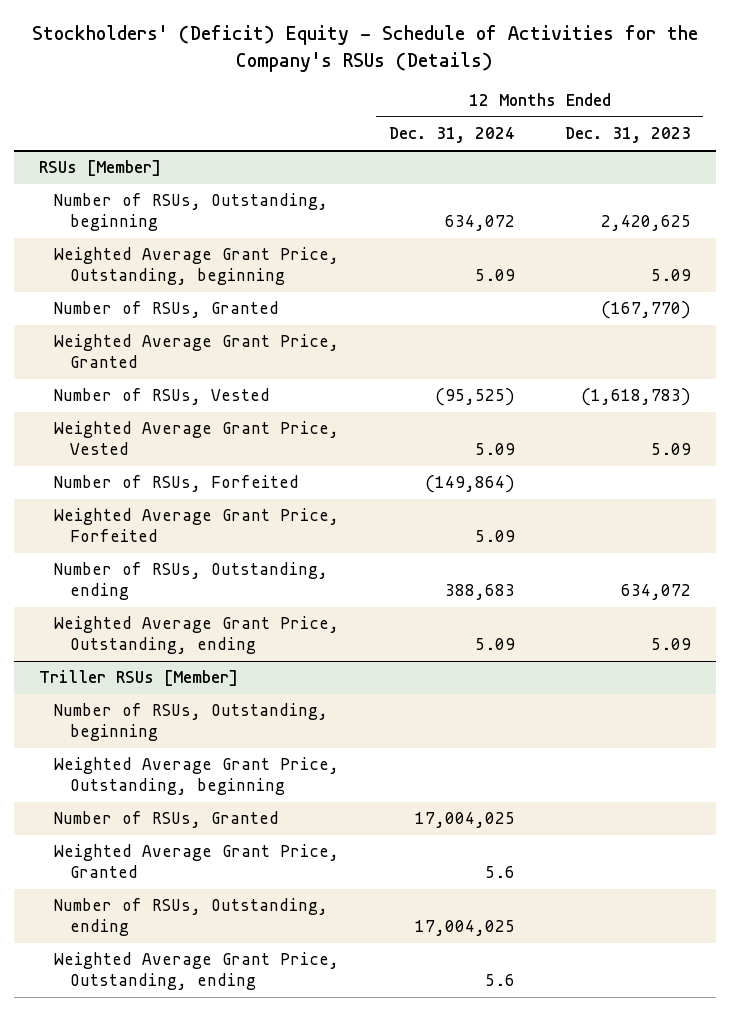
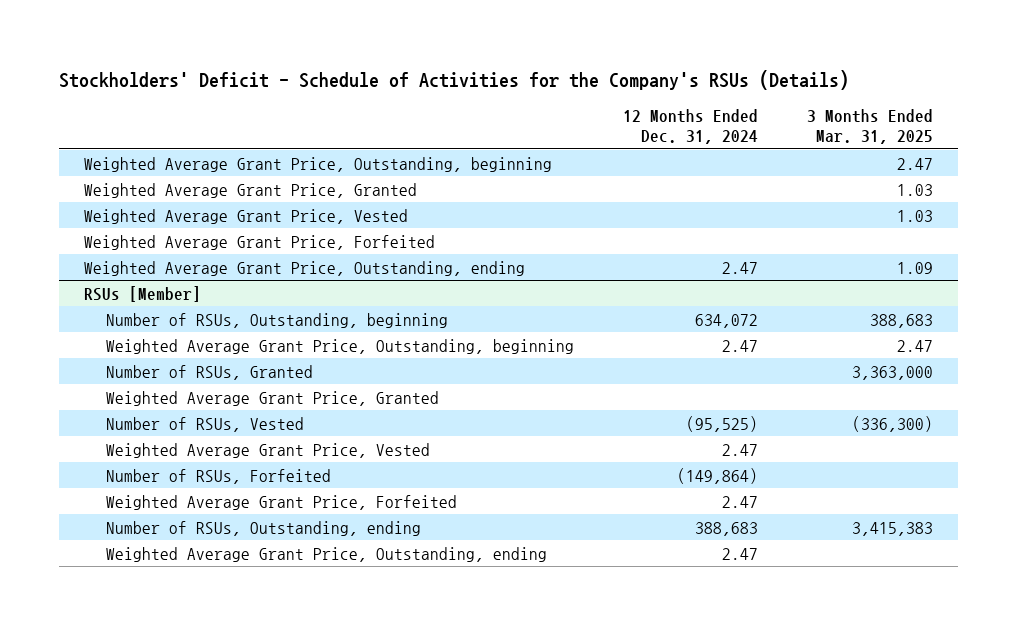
- Stockholders' (Deficit) Equity - Schedule of Activities for the Company's RSUs (Details)
+ Stockholders' Deficit - Schedule of Activities for the Company's RSUs (Details)
- | 12 Months Ended Dec. 31, 2024 | 12 Months Ended Dec. 31, 2023
+ | 12 Months Ended Dec. 31, 2024 | 3 Months Ended Mar. 31, 2025
+ Weighted Average Grant Price, Outstanding, beginning | | 2.47
+ Weighted Average Grant Price, Granted | | 1.03
+ Weighted Average Grant Price, Vested | | 1.03
+ Weighted Average Grant Price, Forfeited
+ Weighted Average Grant Price, Outstanding, ending | 2.47 | 1.09
@ RSUs [Member]
- Weighted Average Grant Price, Outstanding, beginning | 5.09 | 5.09
+ Weighted Average Grant Price, Outstanding, beginning | 2.47 | 2.47
- Weighted Average Grant Price, Vested | 5.09 | 5.09
+ Weighted Average Grant Price, Vested | 2.47 |
- Weighted Average Grant Price, Forfeited | 5.09 |
+ Weighted Average Grant Price, Forfeited | 2.47 |
- Weighted Average Grant Price, Outstanding, ending | 5.09 | 5.09
- Triller RSUs [Member]
- Number of RSUs, Outstanding, beginning
- Weighted Average Grant Price, Outstanding, beginning
- Number of RSUs, Granted | 17,004,025 |
- Weighted Average Grant Price, Granted | 5.6 |
- Number of RSUs, Outstanding, ending | 17,004,025 |
- Weighted Average Grant Price, Outstanding, ending | 5.6 |
@ RSUs [Member]
+ Weighted Average Grant Price, Outstanding, ending | 2.47 |

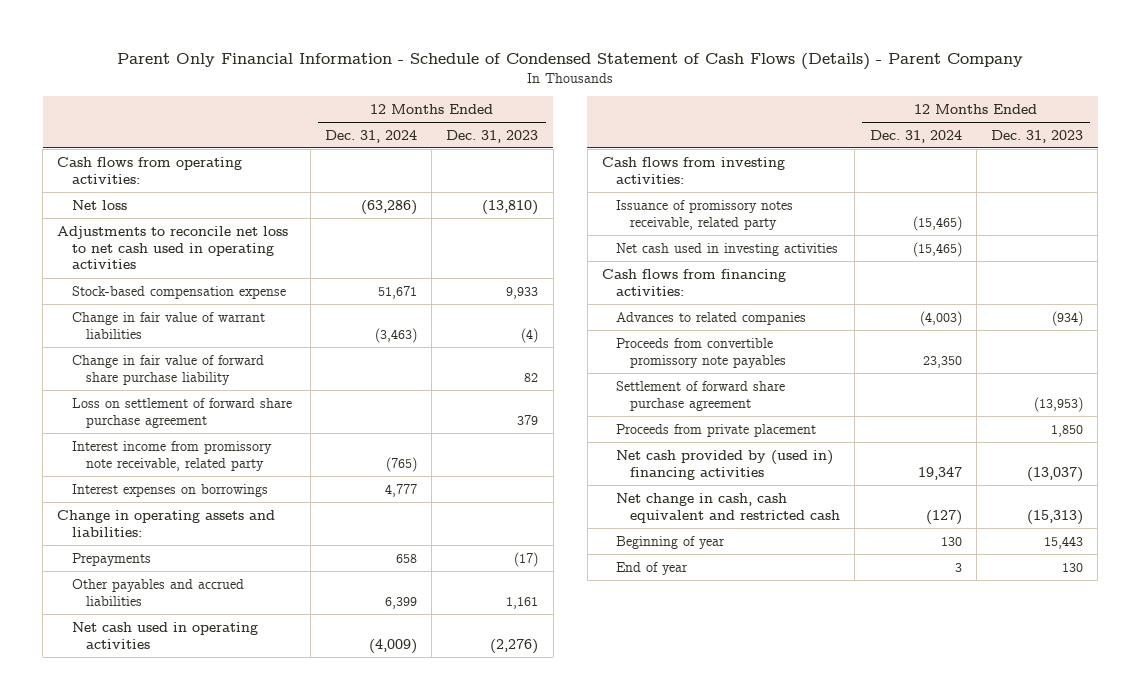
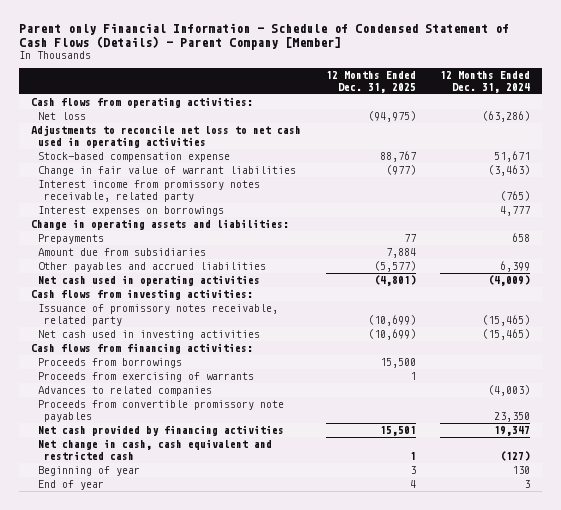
- Parent Only Financial Information - Schedule of Condensed Statement of Cash Flows (Details) - Parent Company
+ Parent only Financial Information - Schedule of Condensed Statement of Cash Flows (Details) - Parent Company [Member]
- | 12 Months Ended Dec. 31, 2024 | 12 Months Ended Dec. 31, 2023
+ | 12 Months Ended Dec. 31, 2025 | 12 Months Ended Dec. 31, 2024
- Change in fair value of forward share purchase liability | | 82
- Loss on settlement of forward share purchase agreement | | 379
- Interest income from promissory note receivable, related party | (765) |
+ Interest income from promissory notes receivable, related party | | (765)
+ Amount due from subsidiaries | 7,884 |
+ Proceeds from borrowings | 15,500 |
+ Proceeds from exercising of warrants | 1 |
- Settlement of forward share purchase agreement | | (13,953)
- Proceeds from private placement | | 1,850
- Net cash provided by (used in) financing activities | 19,347 | (13,037)
+ Net cash provided by financing activities | 15,501 | 19,347

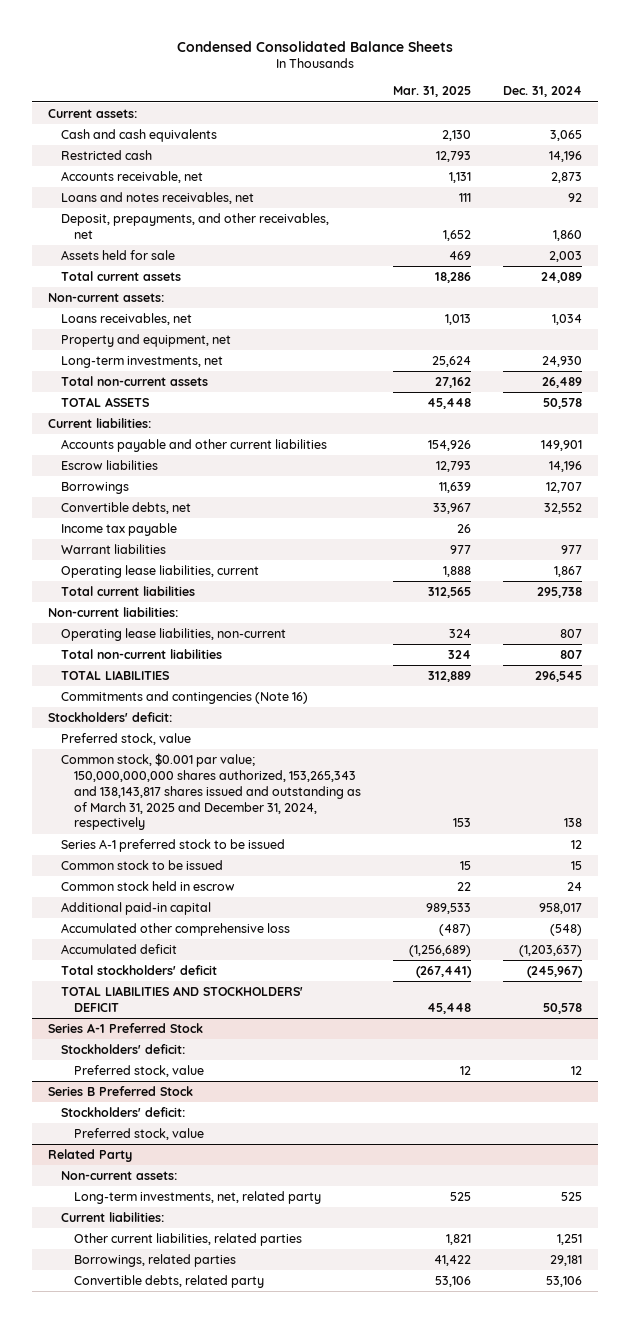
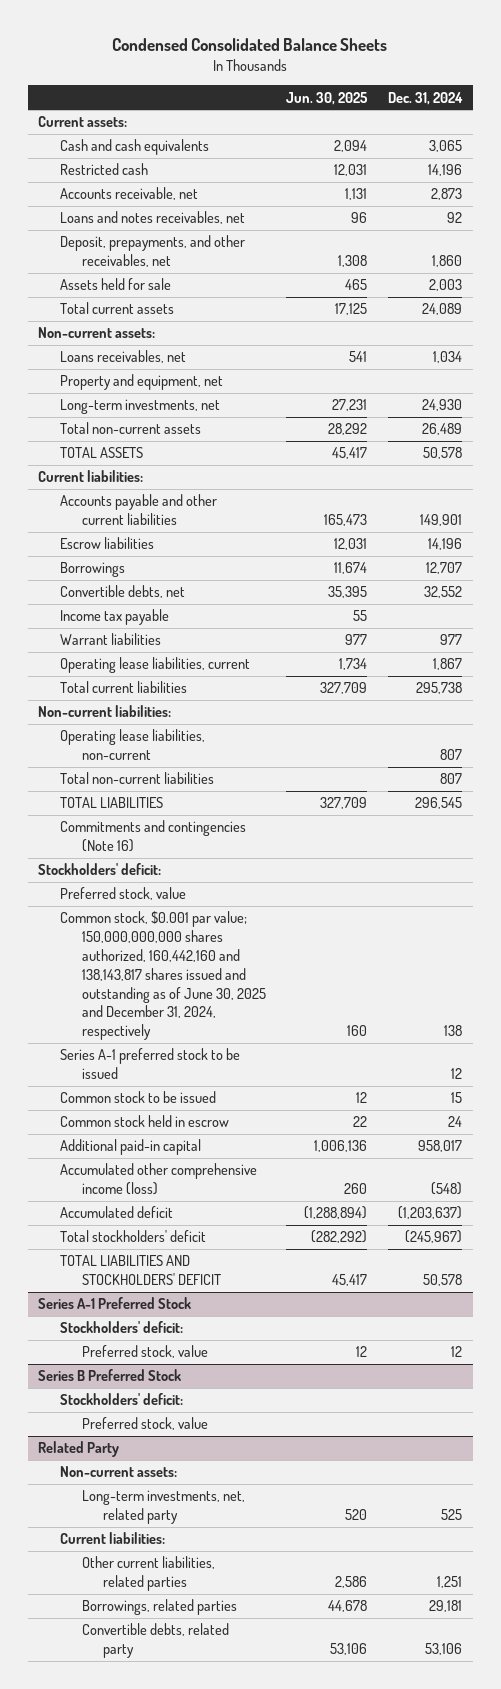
- | Mar. 31, 2025 | Dec. 31, 2024
+ | Jun. 30, 2025 | Dec. 31, 2024
- Common stock, $0.001 par value; 150,000,000,000 shares authorized, 153,265,343 and 138,143,817 shares issued and outstanding as of March 31, 2025 and December 31, 2024, respectively | 153 | 138
+ Common stock, $0.001 par value; 150,000,000,000 shares authorized, 160,442,160 and 138,143,817 shares issued and outstanding as of June 30, 2025 and December 31, 2024, respectively | 160 | 138
- Accumulated other comprehensive loss | (487) | (548)
+ Accumulated other comprehensive income (loss) | 260 | (548)

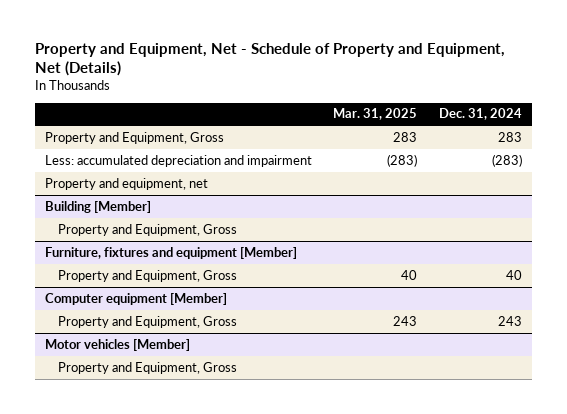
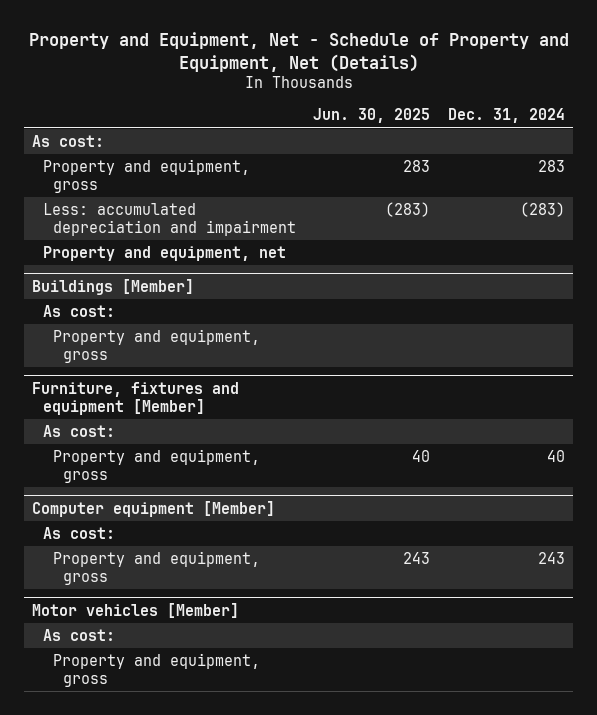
- | Mar. 31, 2025 | Dec. 31, 2024
+ | Jun. 30, 2025 | Dec. 31, 2024
- Property and Equipment, Gross | 283 | 283
+ As cost:
+ Property and equipment, gross | 283 | 283
- Building [Member]
- Property and Equipment, Gross
+ Buildings [Member]
+ As cost:
+ Property and equipment, gross
@ Furniture, fixtures and equipment [Member]
- Property and Equipment, Gross | 40 | 40
+ As cost:
+ Property and equipment, gross | 40 | 40
@ Computer equipment [Member]
- Property and Equipment, Gross | 243 | 243
+ As cost:
+ Property and equipment, gross | 243 | 243
@ Motor vehicles [Member]
- Property and Equipment, Gross
+ As cost:
+ Property and equipment, gross

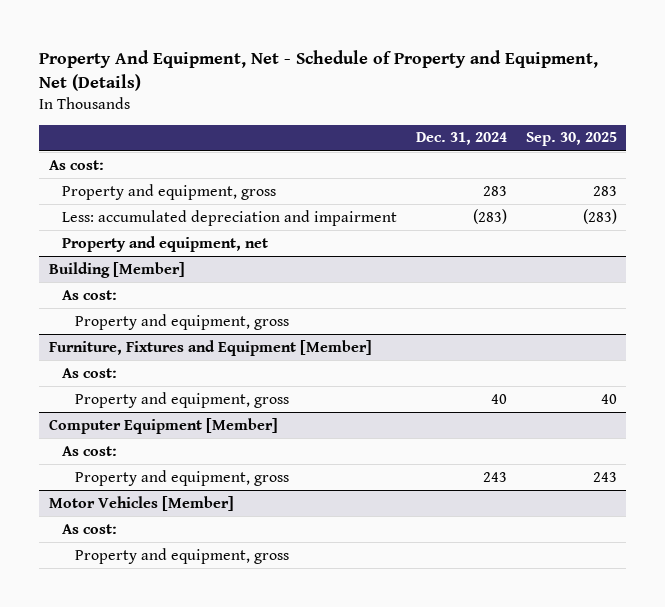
- Property and Equipment, Net - Schedule of Property and Equipment, Net (Details)
+ Property And Equipment, Net - Schedule of Property and Equipment, Net (Details)
- | Jun. 30, 2025 | Dec. 31, 2024
+ | Dec. 31, 2024 | Sep. 30, 2025
- Buildings [Member]
+ Building [Member]
- Furniture, fixtures and equipment [Member]
+ Furniture, Fixtures and Equipment [Member]
- Computer equipment [Member]
+ Computer Equipment [Member]
- Motor vehicles [Member]
+ Motor Vehicles [Member]

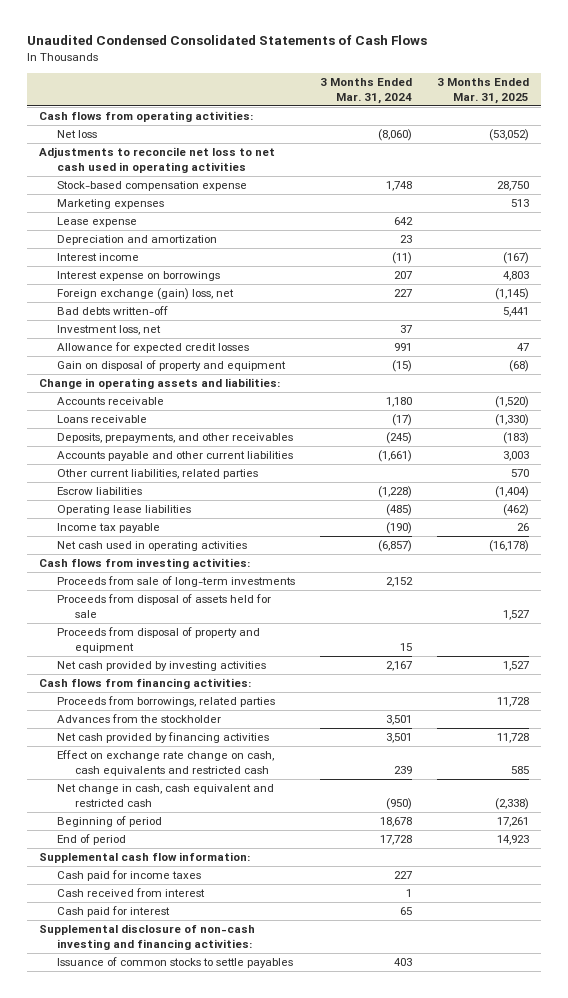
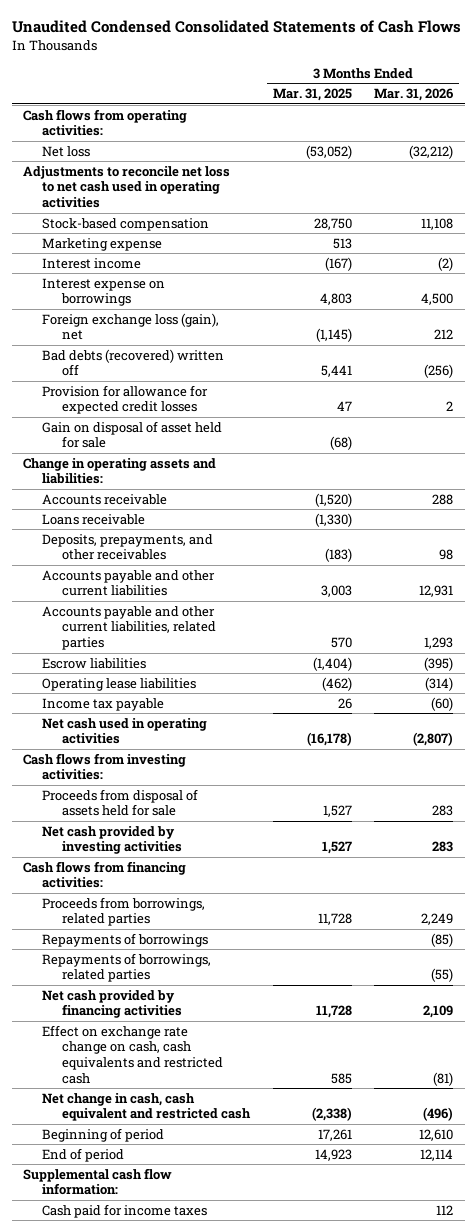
- | 3 Months Ended Mar. 31, 2024 | 3 Months Ended Mar. 31, 2025
+ | 3 Months Ended Mar. 31, 2025 | 3 Months Ended Mar. 31, 2026
- Stock-based compensation expense | 1,748 | 28,750
- Marketing expenses | | 513
- Lease expense | 642 |
- Depreciation and amortization | 23 |
+ Stock-based compensation | 28,750 | 11,108
+ Marketing expense | 513 |
- Foreign exchange (gain) loss, net | 227 | (1,145)
- Bad debts written-off | | 5,441
- Investment loss, net | 37 |
- Allowance for expected credit losses | 991 | 47
- Gain on disposal of property and equipment | (15) | (68)
+ Foreign exchange loss (gain), net | (1,145) | 212
+ Bad debts (recovered) written off | 5,441 | (256)
+ Provision for allowance for expected credit losses | 47 | 2
+ Gain on disposal of asset held for sale | (68) |
- Other current liabilities, related parties | | 570
+ Accounts payable and other current liabilities, related parties | 570 | 1,293
- Proceeds from sale of long-term investments | 2,152 |
- Proceeds from disposal of property and equipment | 15 |
- Advances from the stockholder | 3,501 |
+ Repayments of borrowings | | (85)
+ Repayments of borrowings, related parties | | (55)
- Cash received from interest | 1 |
- Cash paid for interest | 65 |
- Supplemental disclosure of non-cash investing and financing activities:
- Issuance of common stocks to settle payables | 403 |

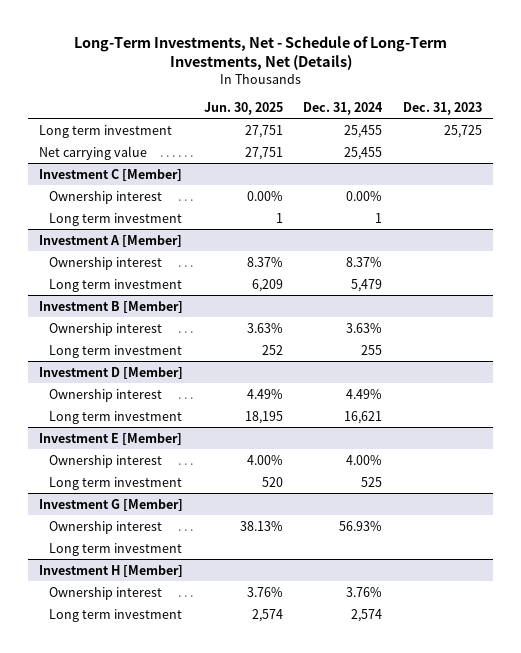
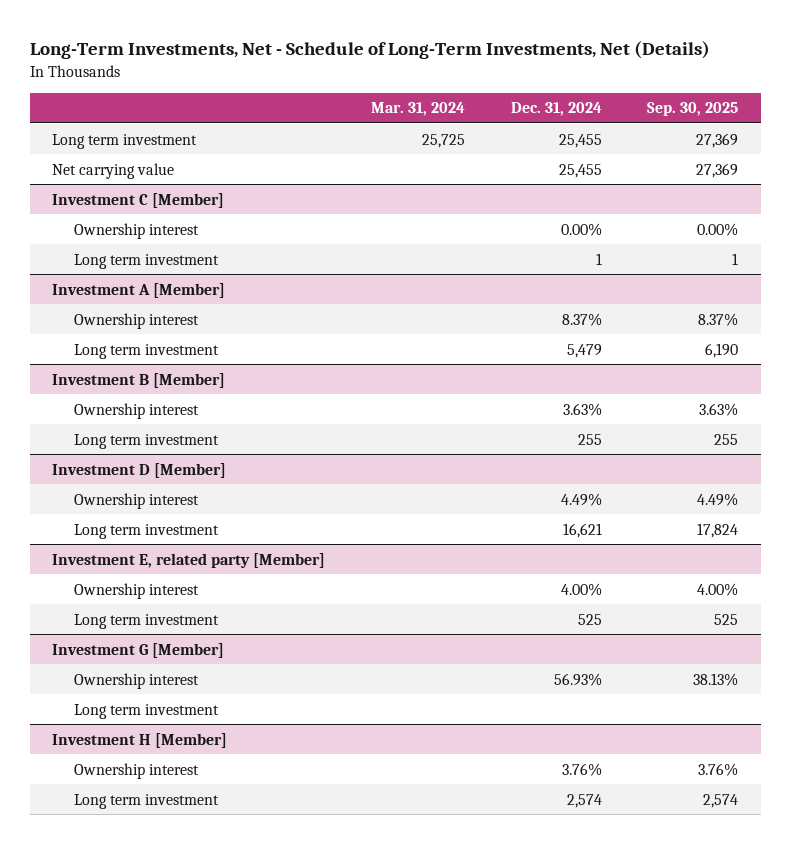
- | Jun. 30, 2025 | Dec. 31, 2024 | Dec. 31, 2023
+ | Mar. 31, 2024 | Dec. 31, 2024 | Sep. 30, 2025
- Investment E [Member]
+ Investment E, related party [Member]

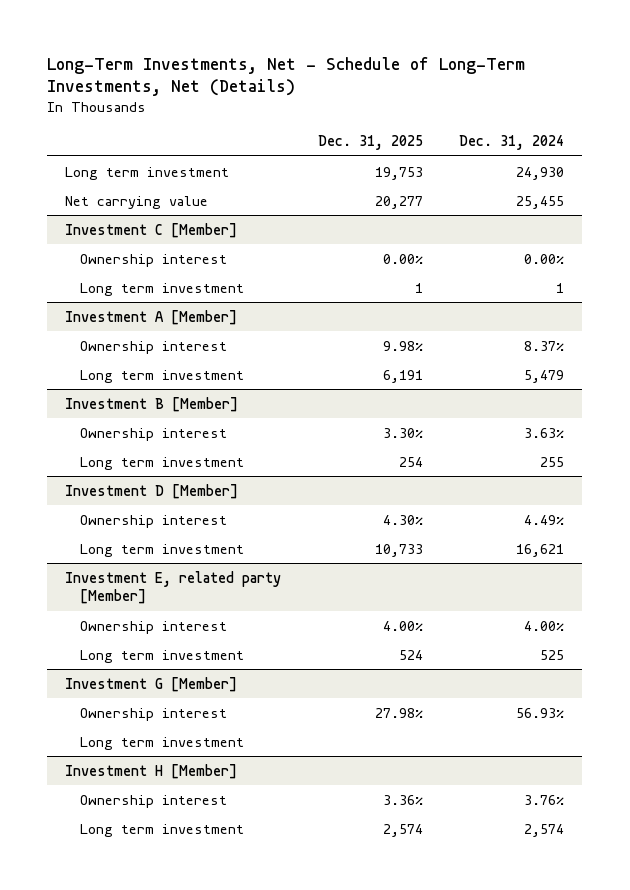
- | Mar. 31, 2024 | Dec. 31, 2024 | Sep. 30, 2025
+ | Dec. 31, 2025 | Dec. 31, 2024
- Long term investment | 25,725 | 25,455 | 27,369
+ Long term investment | 19,753 | 24,930

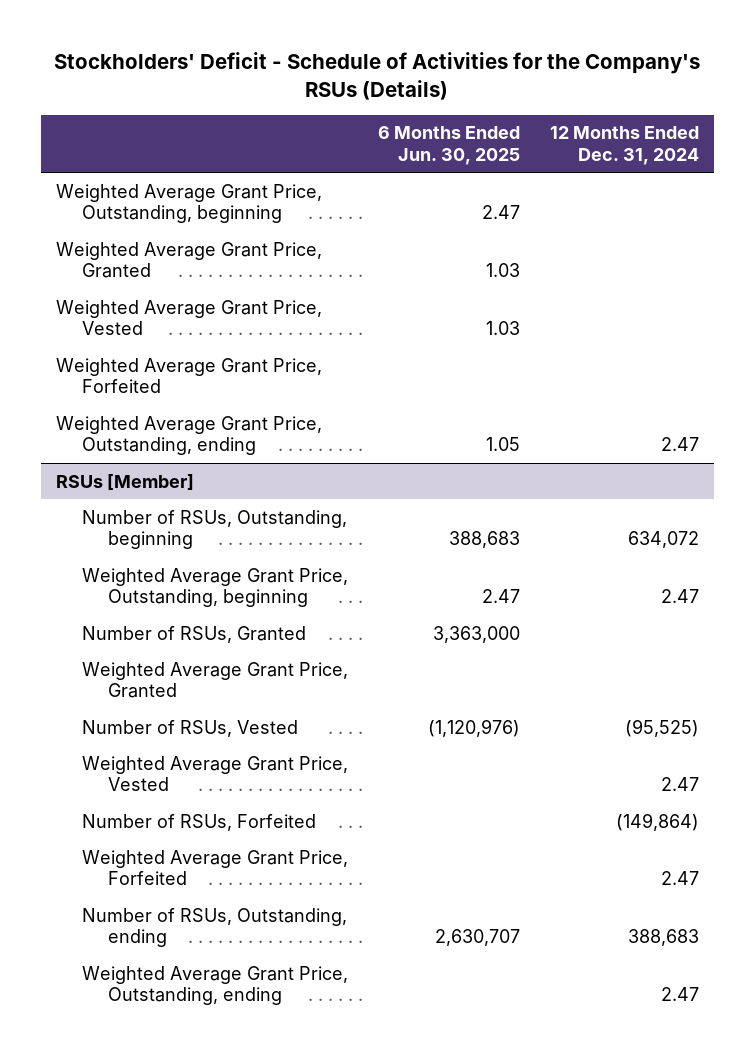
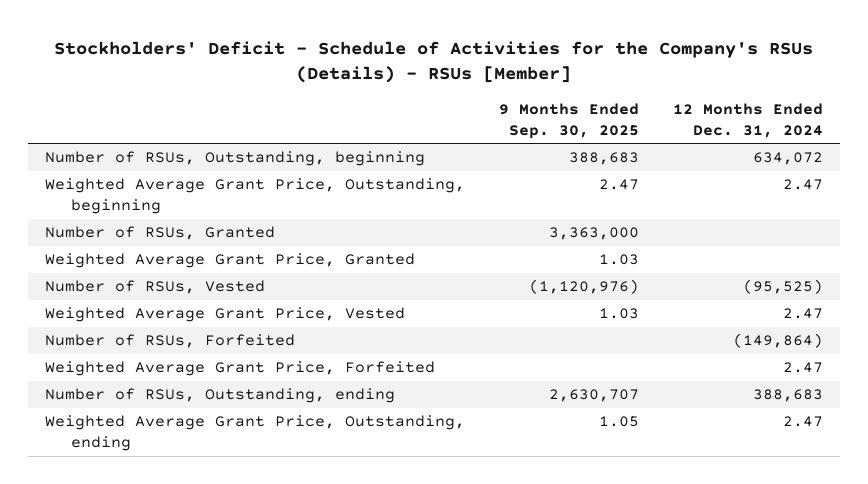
- Stockholders' Deficit - Schedule of Activities for the Company's RSUs (Details)
+ Stockholders' Deficit - Schedule of Activities for the Company's RSUs (Details) - RSUs [Member]
- | 6 Months Ended Jun. 30, 2025 | 12 Months Ended Dec. 31, 2024
+ | 9 Months Ended Sep. 30, 2025 | 12 Months Ended Dec. 31, 2024
- Weighted Average Grant Price, Outstanding, beginning | 2.47 |
- Weighted Average Grant Price, Granted | 1.03 |
- Weighted Average Grant Price, Vested | 1.03 |
- Weighted Average Grant Price, Forfeited
- Weighted Average Grant Price, Outstanding, ending | 1.05 | 2.47
- RSUs [Member]

